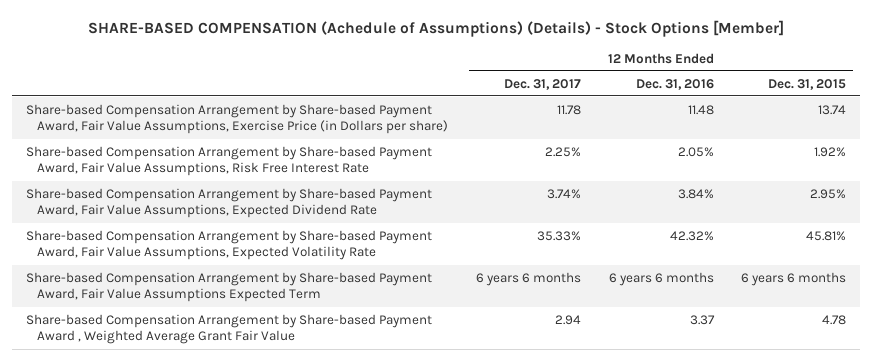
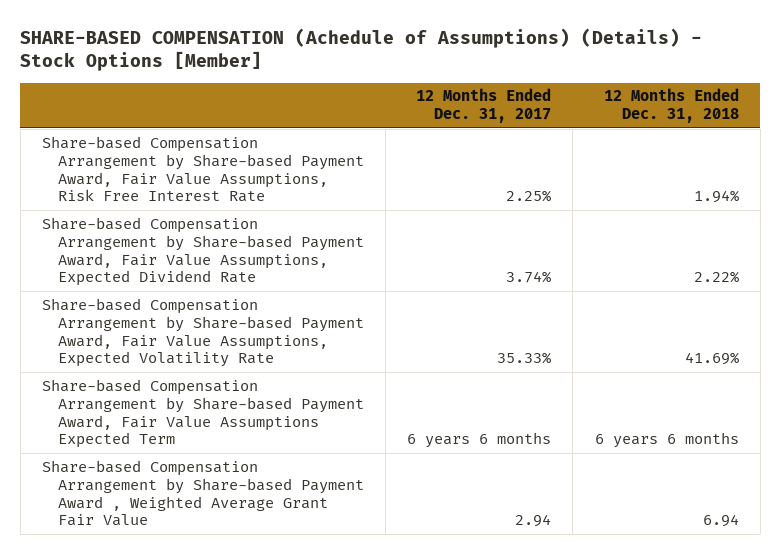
- | 12 Months Ended Dec. 31, 2017 | 12 Months Ended Dec. 31, 2016 | 12 Months Ended Dec. 31, 2015
+ | 12 Months Ended Dec. 31, 2017 | 12 Months Ended Dec. 31, 2018
- Share-based Compensation Arrangement by Share-based Payment Award, Fair Value Assumptions, Exercise Price (in Dollars per share) | 11.78 | 11.48 | 13.74

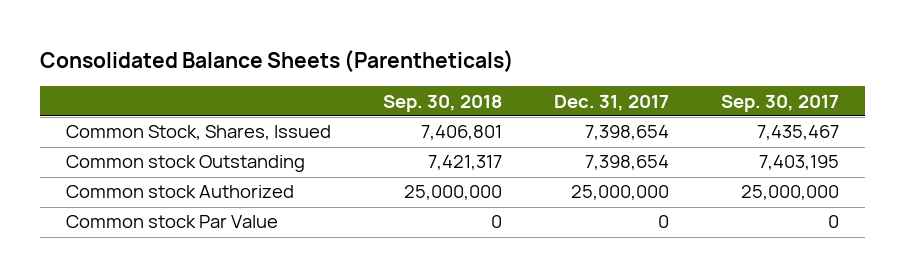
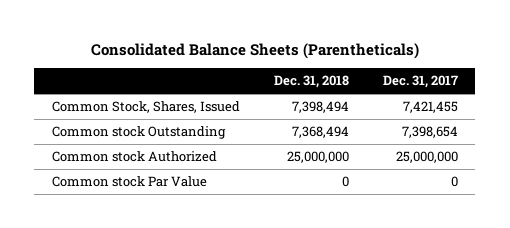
- | Sep. 30, 2018 | Dec. 31, 2017 | Sep. 30, 2017
+ | Dec. 31, 2018 | Dec. 31, 2017
- Common Stock, Shares, Issued | 7,406,801 | 7,398,654 | 7,435,467
+ Common Stock, Shares, Issued | 7,398,494 | 7,421,455

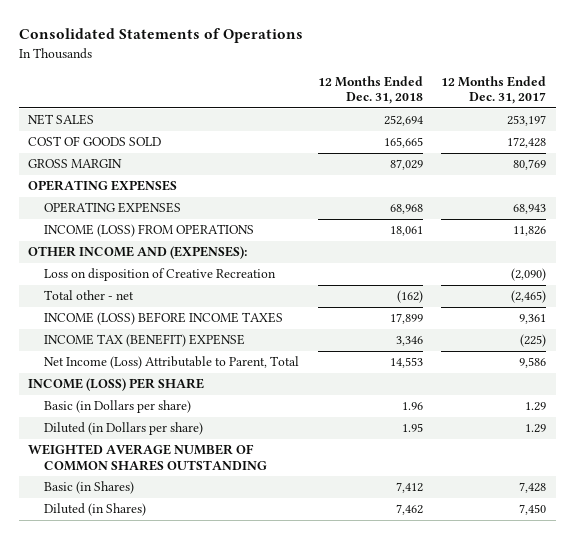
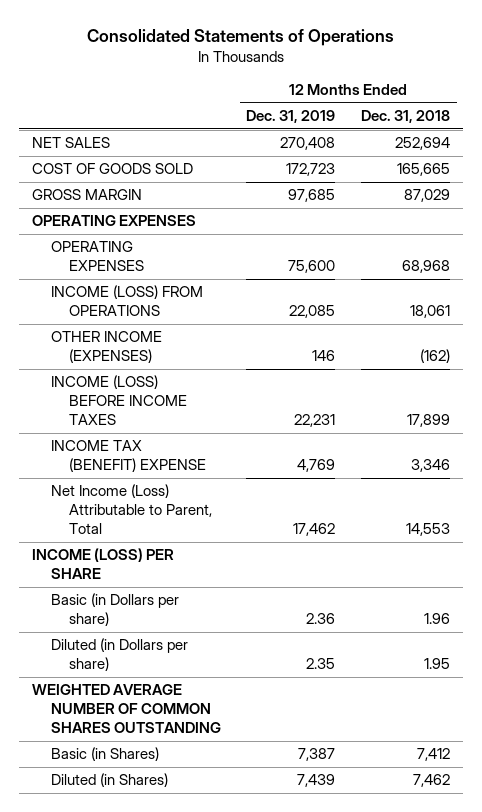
- | 12 Months Ended Dec. 31, 2018 | 12 Months Ended Dec. 31, 2017
+ | 12 Months Ended Dec. 31, 2019 | 12 Months Ended Dec. 31, 2018
- OTHER INCOME AND (EXPENSES):
- Loss on disposition of Creative Recreation | | (2,090)
- Total other - net | (162) | (2,465)
+ OTHER INCOME (EXPENSES) | 146 | (162)

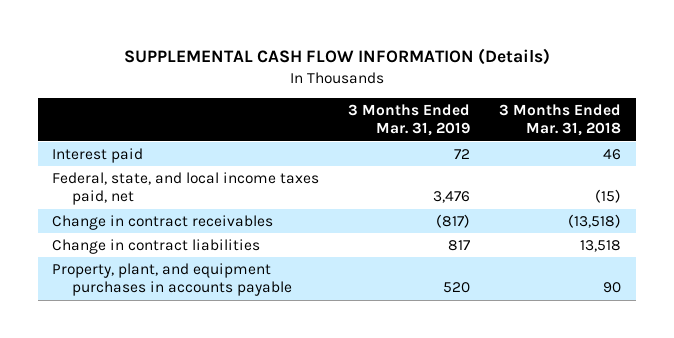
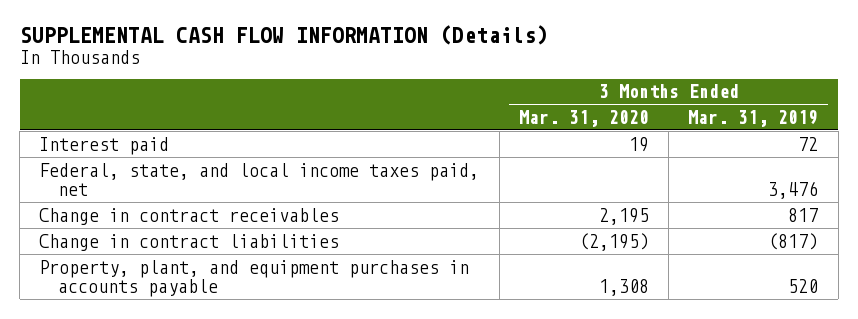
- | 3 Months Ended Mar. 31, 2019 | 3 Months Ended Mar. 31, 2018
+ | 3 Months Ended Mar. 31, 2020 | 3 Months Ended Mar. 31, 2019
- Change in contract receivables | (817) | (13,518)
- Change in contract liabilities | 817 | 13,518
+ Change in contract receivables | 2,195 | 817
+ Change in contract liabilities | (2,195) | (817)

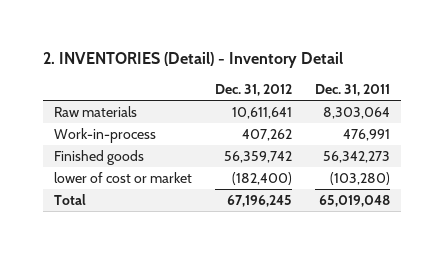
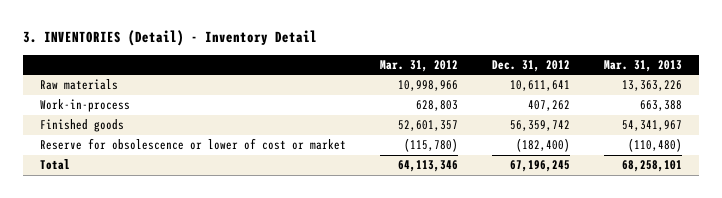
- 2. INVENTORIES (Detail) - Inventory Detail
+ 3. INVENTORIES (Detail) - Inventory Detail
- | Dec. 31, 2012 | Dec. 31, 2011
+ | Mar. 31, 2012 | Dec. 31, 2012 | Mar. 31, 2013
- lower of cost or market | (182,400) | (103,280)
+ Reserve for obsolescence or lower of cost or market | (115,780) | (182,400) | (110,480)

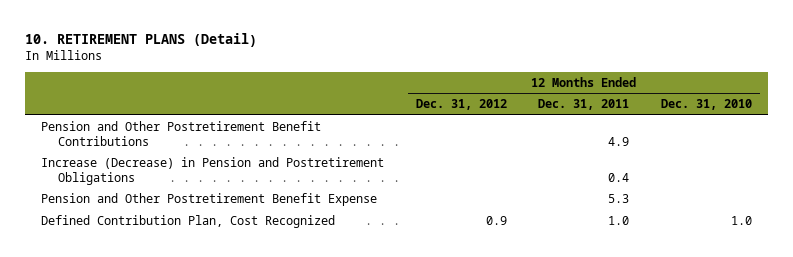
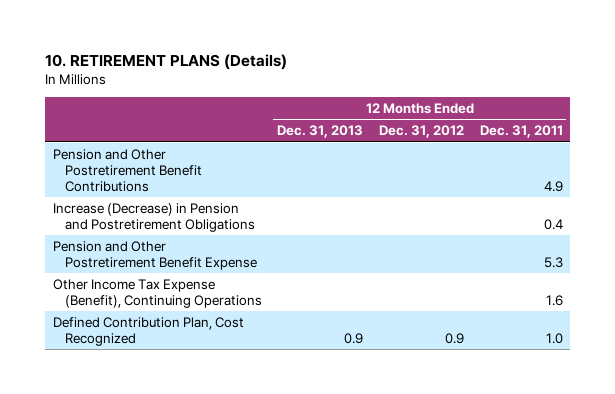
- 10. RETIREMENT PLANS (Detail)
+ 10. RETIREMENT PLANS (Details)
- | 12 Months Ended Dec. 31, 2012 | 12 Months Ended Dec. 31, 2011 | 12 Months Ended Dec. 31, 2010
+ | 12 Months Ended Dec. 31, 2013 | 12 Months Ended Dec. 31, 2012 | 12 Months Ended Dec. 31, 2011
+ Other Income Tax Expense (Benefit), Continuing Operations | | | 1.6

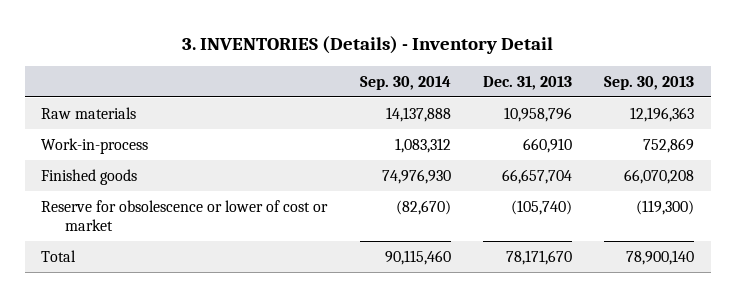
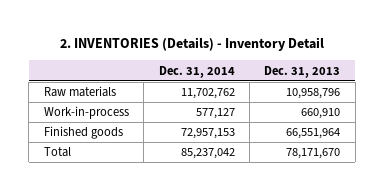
- 3. INVENTORIES (Details) - Inventory Detail
+ 2. INVENTORIES (Details) - Inventory Detail
- | Sep. 30, 2014 | Dec. 31, 2013 | Sep. 30, 2013
+ | Dec. 31, 2014 | Dec. 31, 2013
- Finished goods | 74,976,930 | 66,657,704 | 66,070,208
- Reserve for obsolescence or lower of cost or market | (82,670) | (105,740) | (119,300)
+ Finished goods | 72,957,153 | 66,551,964

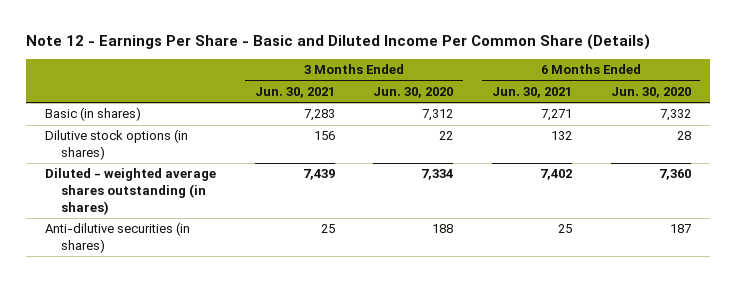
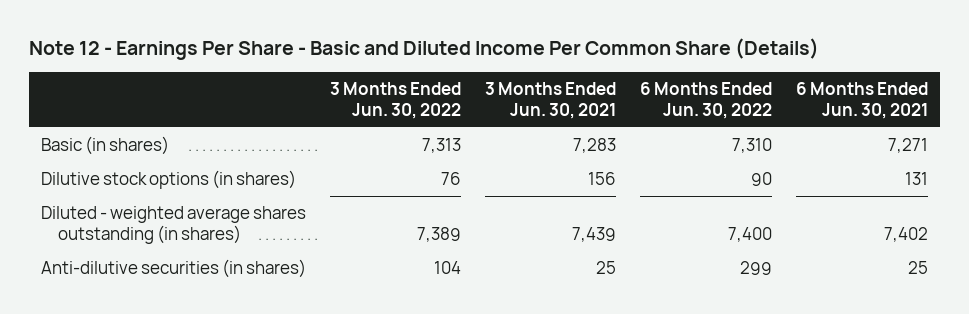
- | 3 Months Ended Jun. 30, 2021 | 3 Months Ended Jun. 30, 2020 | 6 Months Ended Jun. 30, 2021 | 6 Months Ended Jun. 30, 2020
+ | 3 Months Ended Jun. 30, 2022 | 3 Months Ended Jun. 30, 2021 | 6 Months Ended Jun. 30, 2022 | 6 Months Ended Jun. 30, 2021
- Dilutive stock options (in shares) | 156 | 22 | 132 | 28
+ Dilutive stock options (in shares) | 76 | 156 | 90 | 131

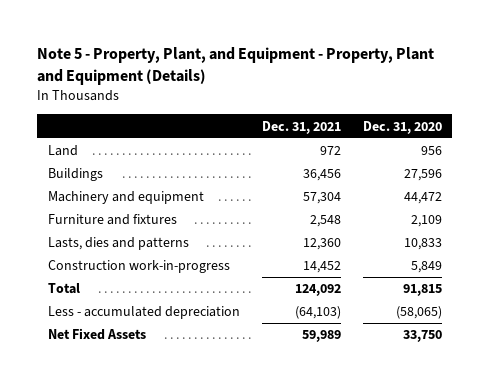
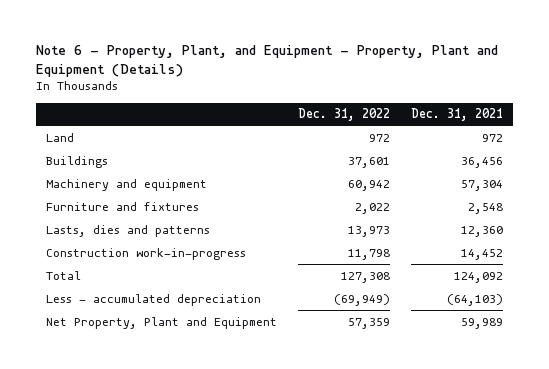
- Note 5 - Property, Plant, and Equipment - Property, Plant and Equipment (Details)
+ Note 6 - Property, Plant, and Equipment - Property, Plant and Equipment (Details)
- | Dec. 31, 2021 | Dec. 31, 2020
+ | Dec. 31, 2022 | Dec. 31, 2021
- Net Fixed Assets | 59,989 | 33,750
+ Net Property, Plant and Equipment | 57,359 | 59,989

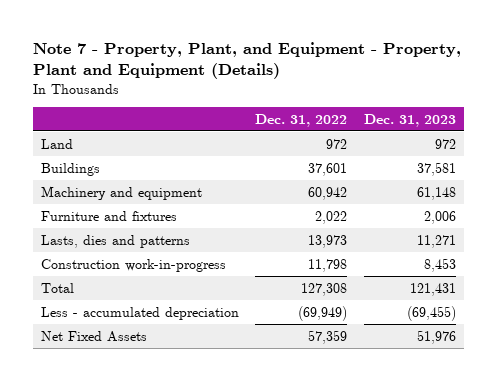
- Note 6 - Property, Plant, and Equipment - Property, Plant and Equipment (Details)
+ Note 7 - Property, Plant, and Equipment - Property, Plant and Equipment (Details)
- | Dec. 31, 2022 | Dec. 31, 2021
+ | Dec. 31, 2022 | Dec. 31, 2023
- Net Property, Plant and Equipment | 57,359 | 59,989
+ Net Fixed Assets | 57,359 | 51,976

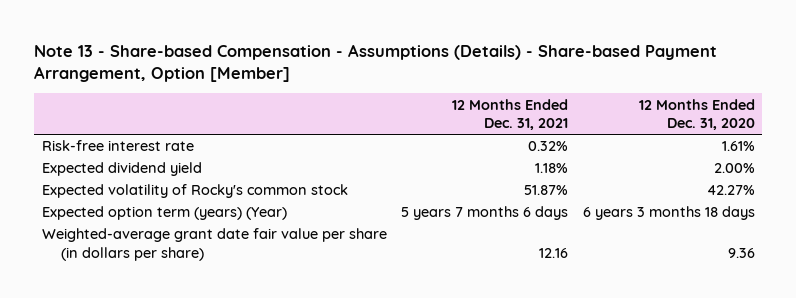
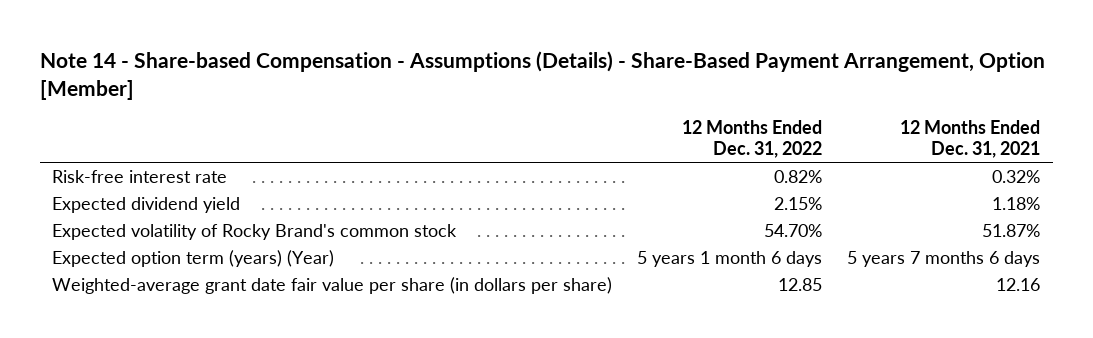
- Note 13 - Share-based Compensation - Assumptions (Details) - Share-based Payment Arrangement, Option [Member]
+ Note 14 - Share-based Compensation - Assumptions (Details) - Share-Based Payment Arrangement, Option [Member]
- | 12 Months Ended Dec. 31, 2021 | 12 Months Ended Dec. 31, 2020
+ | 12 Months Ended Dec. 31, 2022 | 12 Months Ended Dec. 31, 2021
- Expected volatility of Rocky's common stock | 51.87% | 42.27%
+ Expected volatility of Rocky Brand's common stock | 54.70% | 51.87%

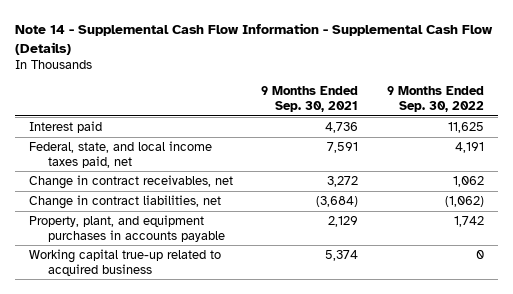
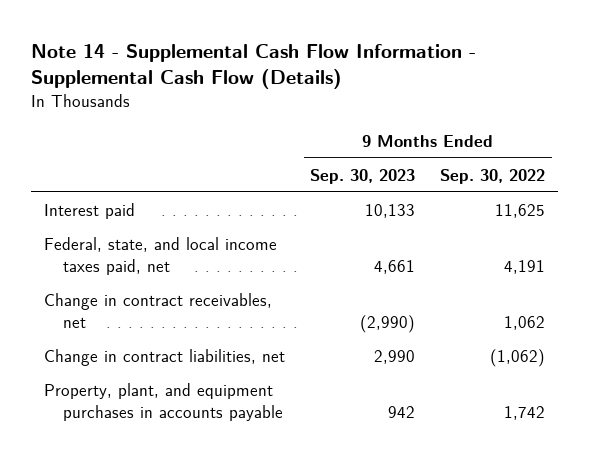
- | 9 Months Ended Sep. 30, 2021 | 9 Months Ended Sep. 30, 2022
+ | 9 Months Ended Sep. 30, 2023 | 9 Months Ended Sep. 30, 2022
- Working capital true-up related to acquired business | 5,374 | 0

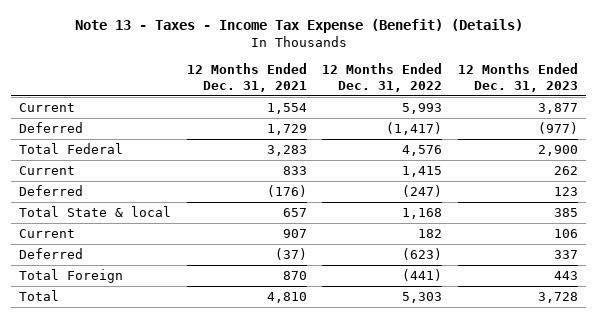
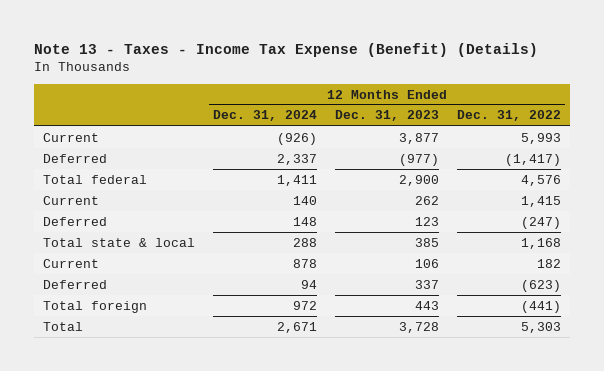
- | 12 Months Ended Dec. 31, 2021 | 12 Months Ended Dec. 31, 2022 | 12 Months Ended Dec. 31, 2023
+ | 12 Months Ended Dec. 31, 2024 | 12 Months Ended Dec. 31, 2023 | 12 Months Ended Dec. 31, 2022
- Total Federal | 3,283 | 4,576 | 2,900
+ Total federal | 1,411 | 2,900 | 4,576
- Total State & local | 657 | 1,168 | 385
+ Total state & local | 288 | 385 | 1,168
- Total Foreign | 870 | (441) | 443
+ Total foreign | 972 | 443 | (441)

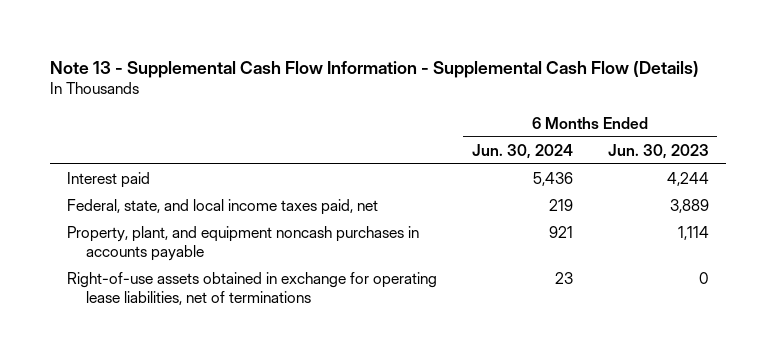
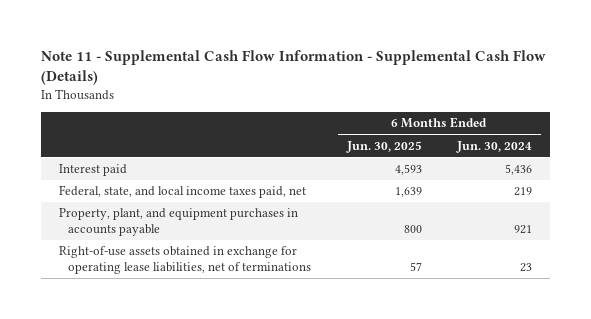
- Note 13 - Supplemental Cash Flow Information - Supplemental Cash Flow (Details)
+ Note 11 - Supplemental Cash Flow Information - Supplemental Cash Flow (Details)
- | 6 Months Ended Jun. 30, 2024 | 6 Months Ended Jun. 30, 2023
+ | 6 Months Ended Jun. 30, 2025 | 6 Months Ended Jun. 30, 2024
- Property, plant, and equipment noncash purchases in accounts payable | 921 | 1,114
+ Property, plant, and equipment purchases in accounts payable | 800 | 921

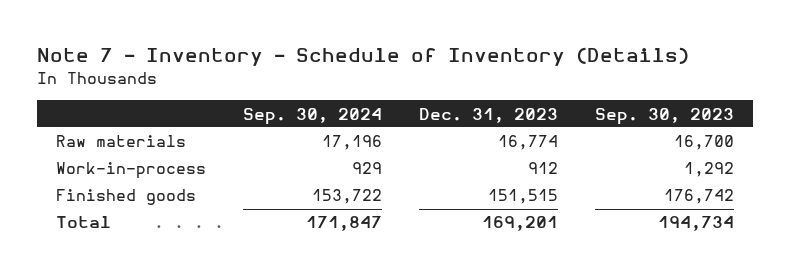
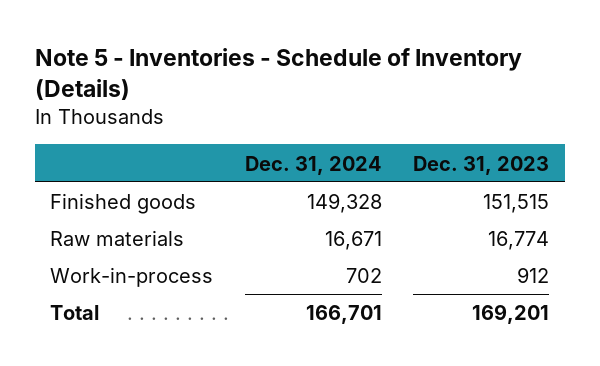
- Note 7 - Inventory - Schedule of Inventory (Details)
+ Note 5 - Inventories - Schedule of Inventory (Details)
- | Sep. 30, 2024 | Dec. 31, 2023 | Sep. 30, 2023
+ | Dec. 31, 2024 | Dec. 31, 2023
moved up: Finished goods | 149,328 | 151,515

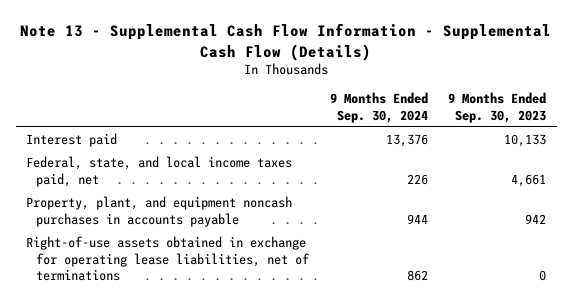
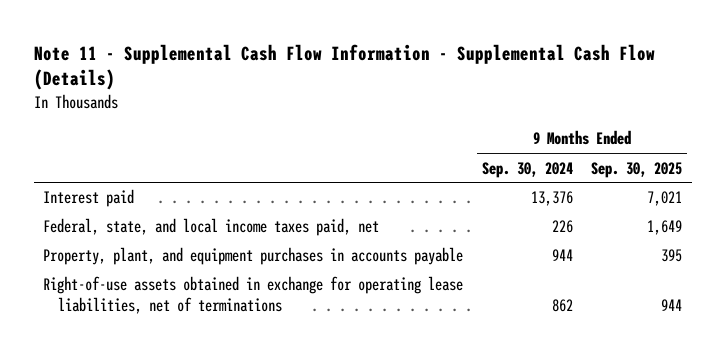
- Note 13 - Supplemental Cash Flow Information - Supplemental Cash Flow (Details)
+ Note 11 - Supplemental Cash Flow Information - Supplemental Cash Flow (Details)
- | 9 Months Ended Sep. 30, 2024 | 9 Months Ended Sep. 30, 2023
+ | 9 Months Ended Sep. 30, 2024 | 9 Months Ended Sep. 30, 2025
- Property, plant, and equipment noncash purchases in accounts payable | 944 | 942
+ Property, plant, and equipment purchases in accounts payable | 944 | 395

